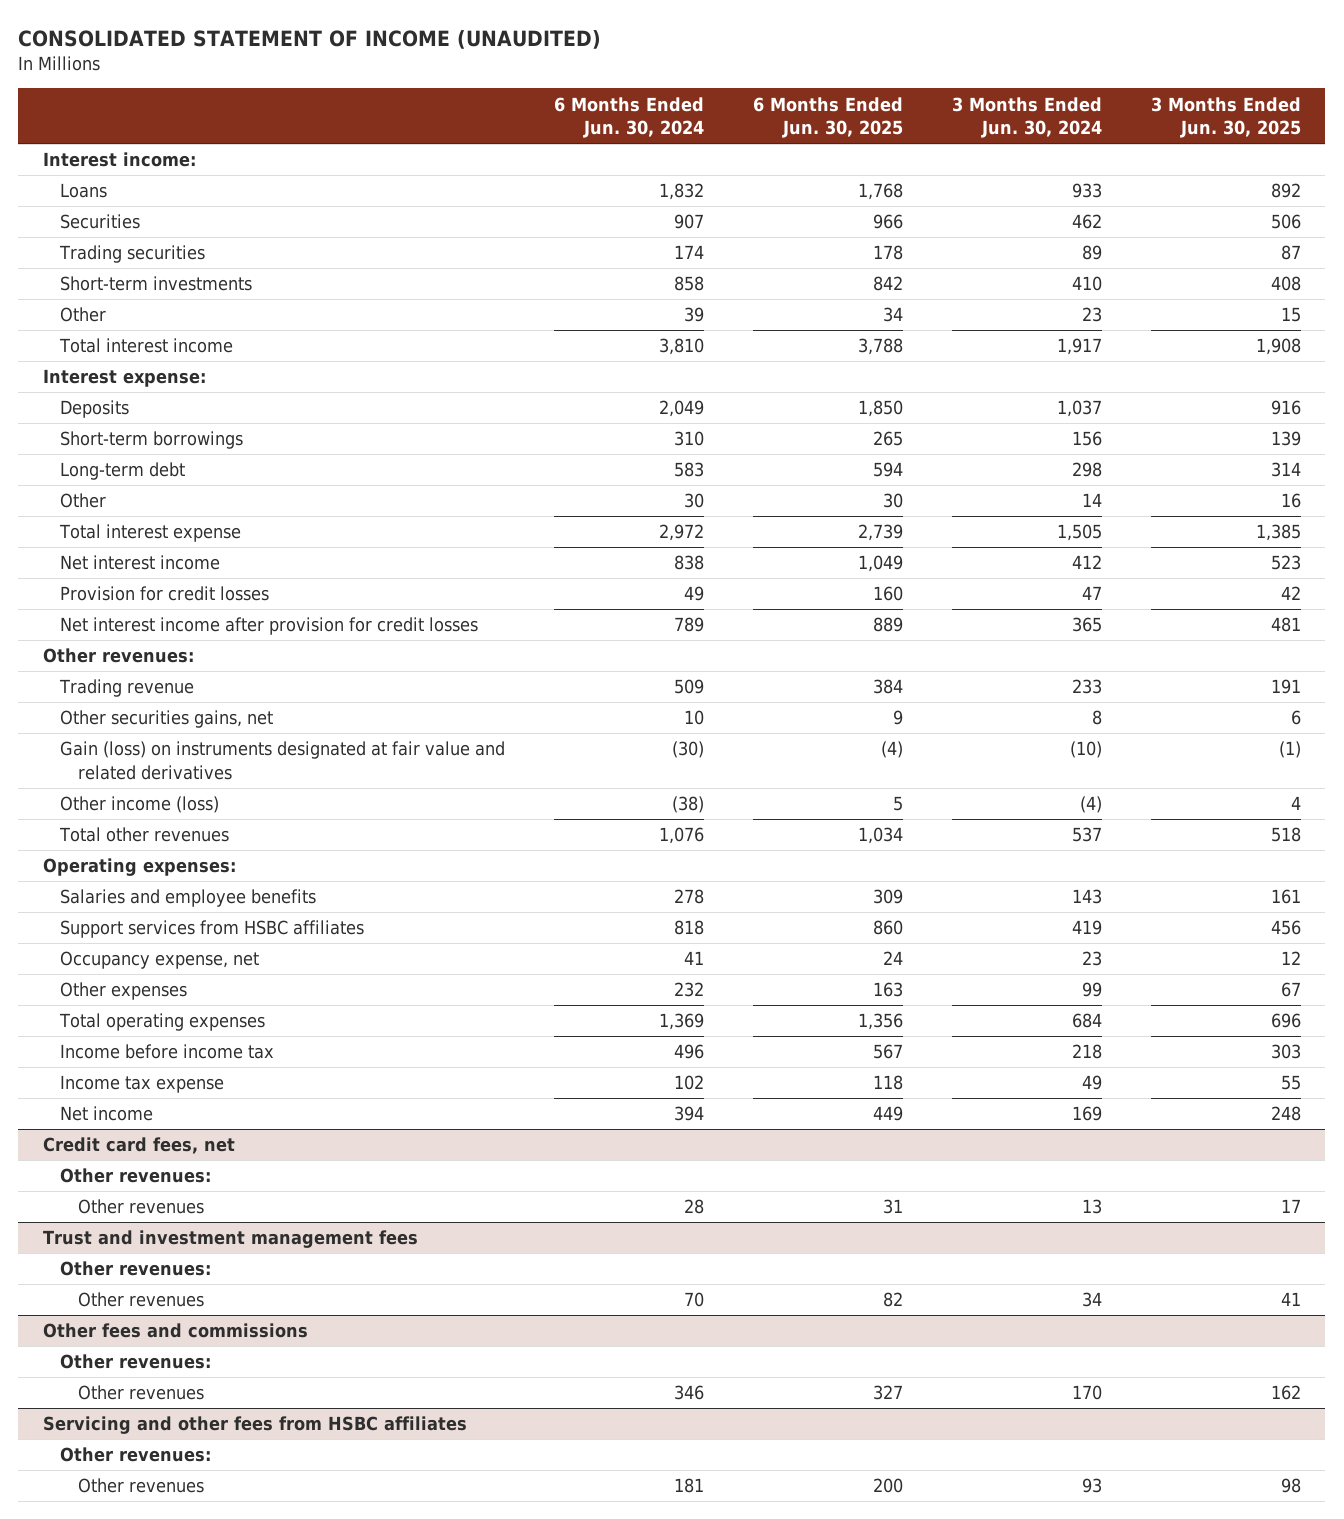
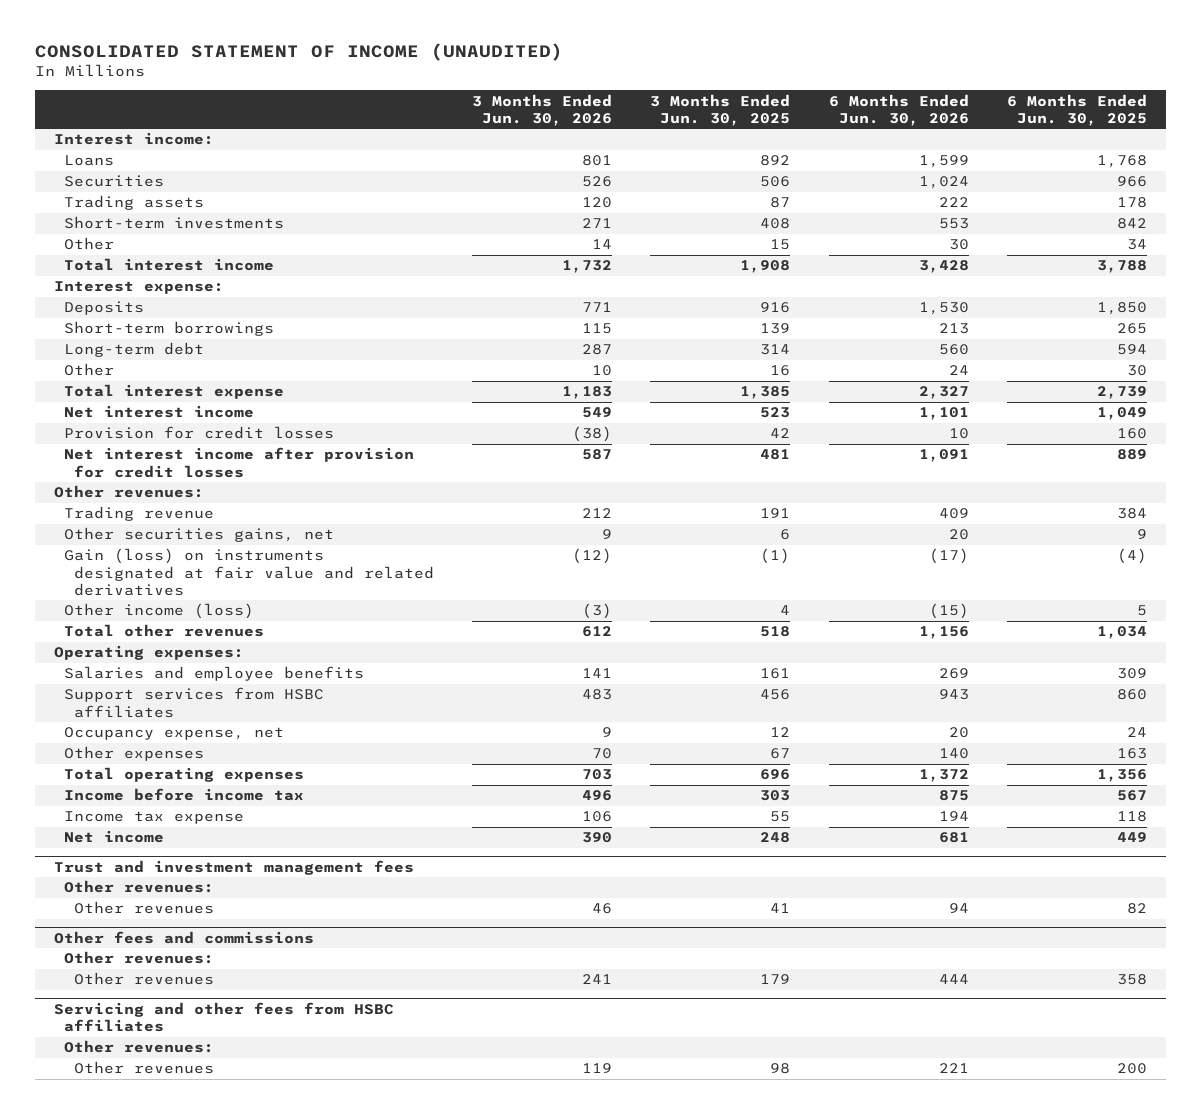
- | 6 Months Ended Jun. 30, 2024 | 6 Months Ended Jun. 30, 2025 | 3 Months Ended Jun. 30, 2024 | 3 Months Ended Jun. 30, 2025
+ | 3 Months Ended Jun. 30, 2026 | 3 Months Ended Jun. 30, 2025 | 6 Months Ended Jun. 30, 2026 | 6 Months Ended Jun. 30, 2025
- Trading securities | 174 | 178 | 89 | 87
+ Trading assets | 120 | 87 | 222 | 178
- Credit card fees, net
- Other revenues:
- Other revenues | 28 | 31 | 13 | 17
@ Other fees and commissions
- Other revenues | 346 | 327 | 170 | 162
+ Other revenues | 241 | 179 | 444 | 358

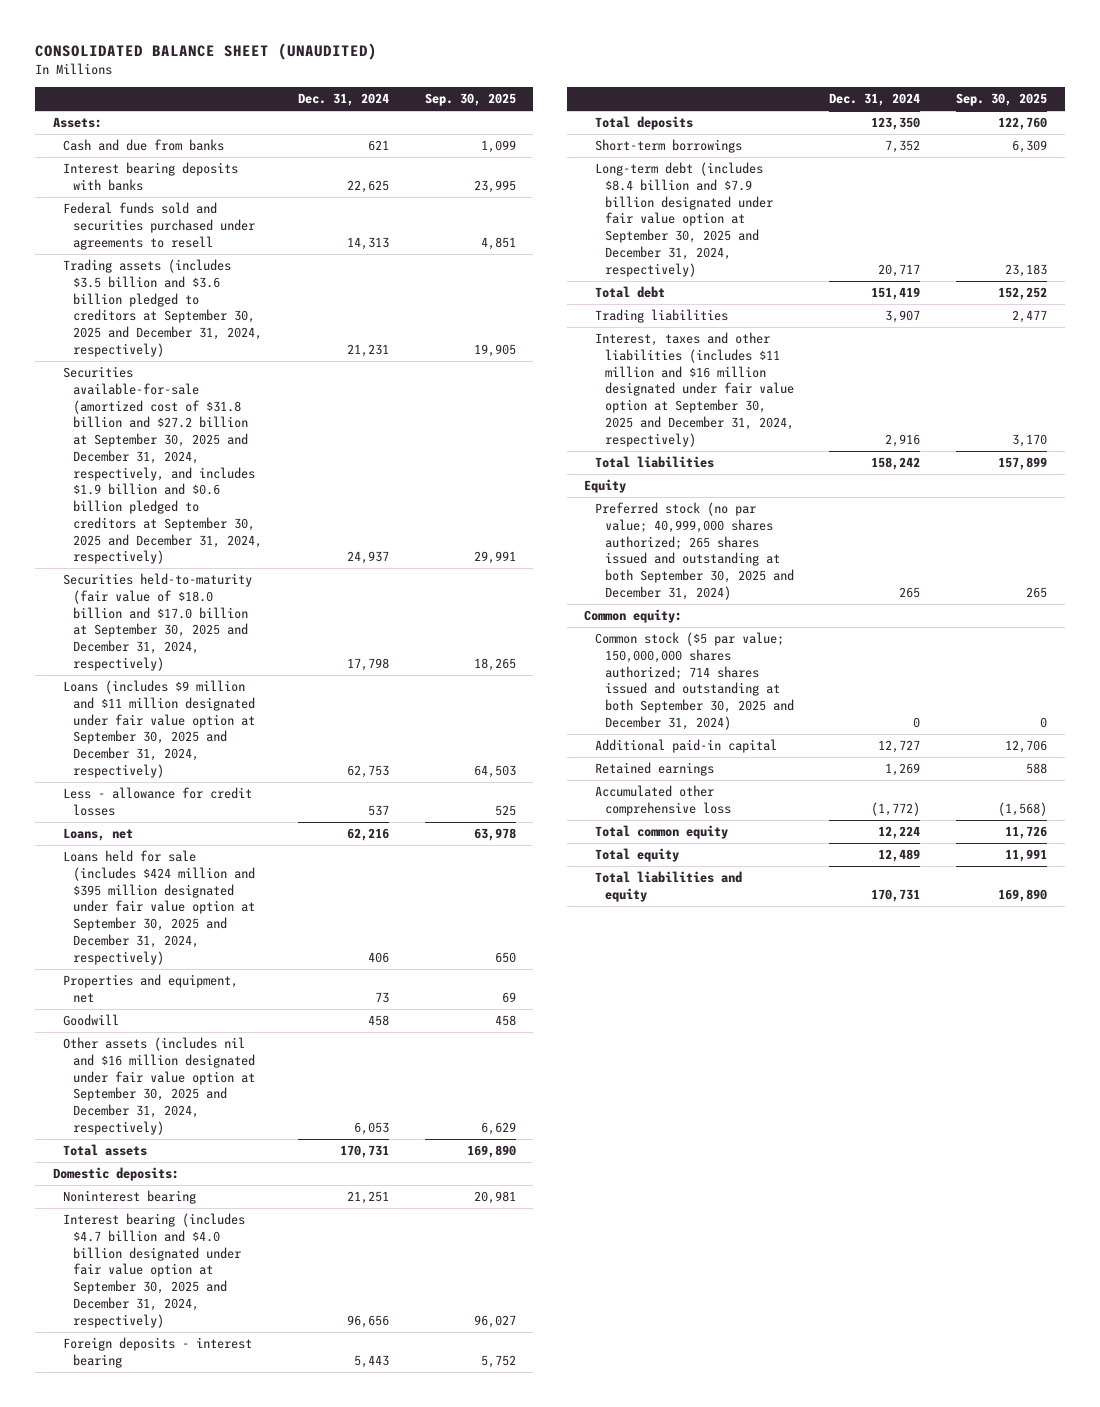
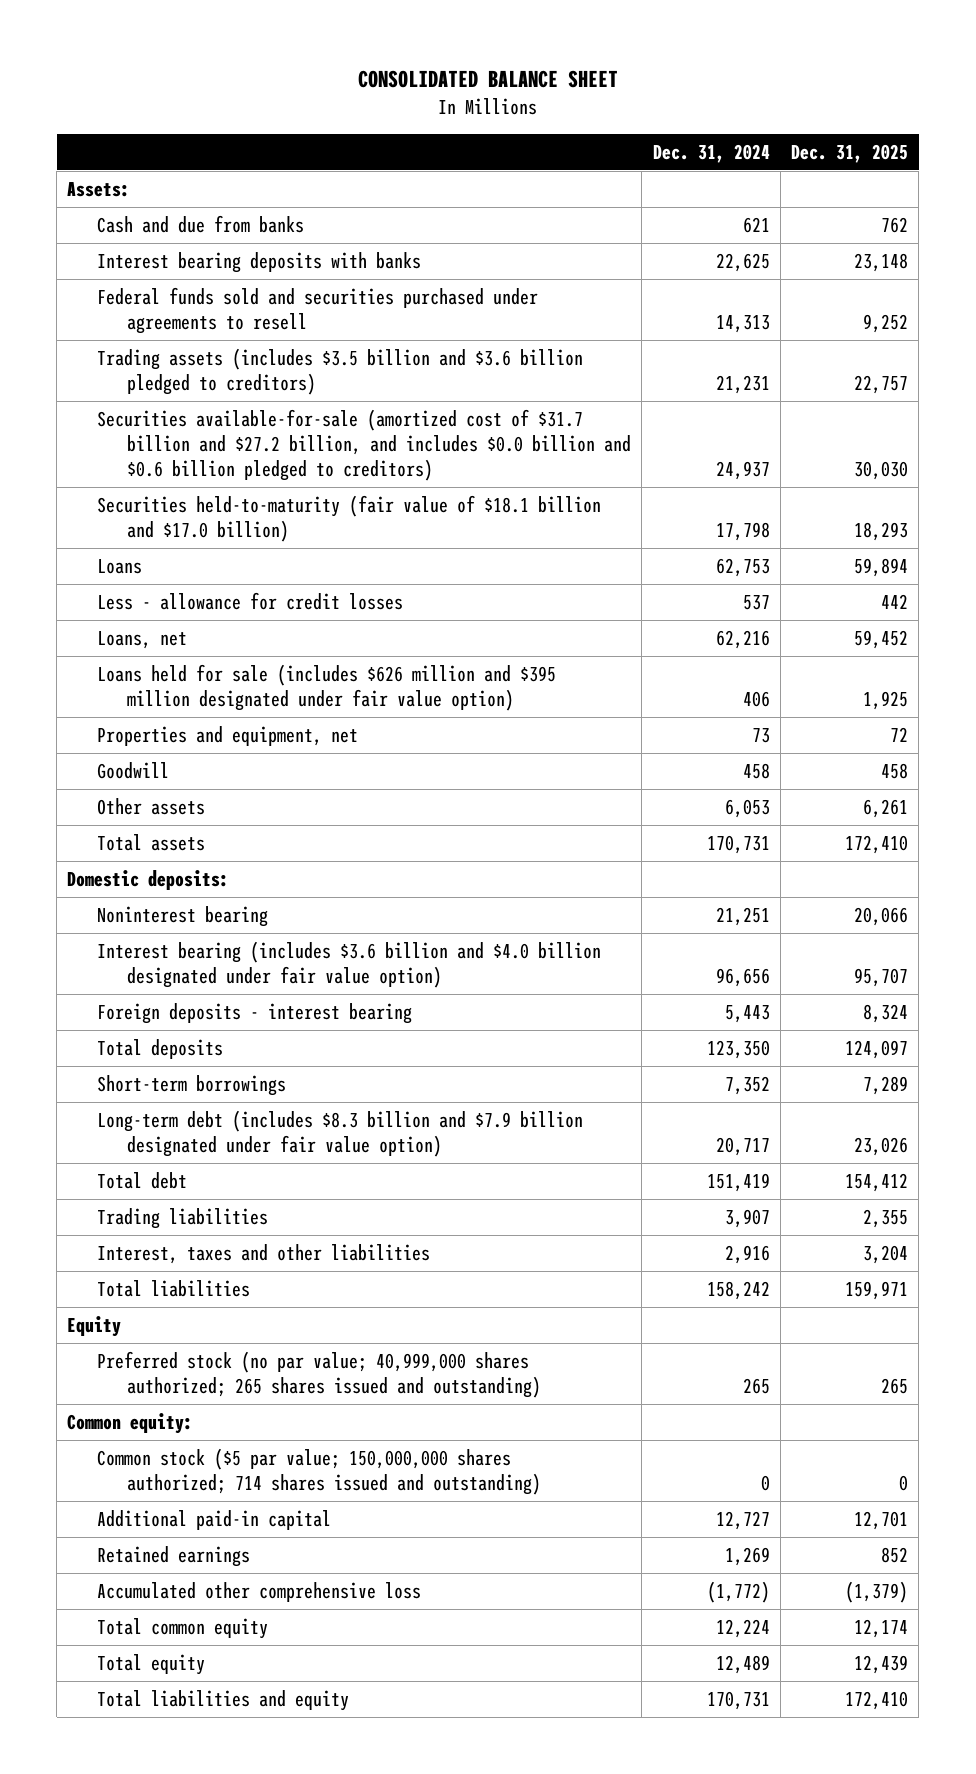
- CONSOLIDATED BALANCE SHEET (UNAUDITED)
+ CONSOLIDATED BALANCE SHEET
- | Dec. 31, 2024 | Sep. 30, 2025
+ | Dec. 31, 2024 | Dec. 31, 2025
- Trading assets (includes $3.5 billion and $3.6 billion pledged to creditors at September 30, 2025 and December 31, 2024, respectively) | 21,231 | 19,905
- Securities available-for-sale (amortized cost of $31.8 billion and $27.2 billion at September 30, 2025 and December 31, 2024, respectively, and includes $1.9 billion and $0.6 billion pledged to creditors at September 30, 2025 and December 31, 2024, respectively) | 24,937 | 29,991
- Securities held-to-maturity (fair value of $18.0 billion and $17.0 billion at September 30, 2025 and December 31, 2024, respectively) | 17,798 | 18,265
- Loans (includes $9 million and $11 million designated under fair value option at September 30, 2025 and December 31, 2024, respectively) | 62,753 | 64,503
+ Trading assets (includes $3.5 billion and $3.6 billion pledged to creditors) | 21,231 | 22,757
+ Securities available-for-sale (amortized cost of $31.7 billion and $27.2 billion, and includes $0.0 billion and $0.6 billion pledged to creditors) | 24,937 | 30,030
+ Securities held-to-maturity (fair value of $18.1 billion and $17.0 billion) | 17,798 | 18,293
+ Loans | 62,753 | 59,894
- Loans held for sale (includes $424 million and $395 million designated under fair value option at September 30, 2025 and December 31, 2024, respectively) | 406 | 650
+ Loans held for sale (includes $626 million and $395 million designated under fair value option) | 406 | 1,925
- Other assets (includes nil and $16 million designated under fair value option at September 30, 2025 and December 31, 2024, respectively) | 6,053 | 6,629
+ Other assets | 6,053 | 6,261
- Interest bearing (includes $4.7 billion and $4.0 billion designated under fair value option at September 30, 2025 and December 31, 2024, respectively) | 96,656 | 96,027
+ Interest bearing (includes $3.6 billion and $4.0 billion designated under fair value option) | 96,656 | 95,707
- Long-term debt (includes $8.4 billion and $7.9 billion designated under fair value option at September 30, 2025 and December 31, 2024, respectively) | 20,717 | 23,183
+ Long-term debt (includes $8.3 billion and $7.9 billion designated under fair value option) | 20,717 | 23,026
- Interest, taxes and other liabilities (includes $11 million and $16 million designated under fair value option at September 30, 2025 and December 31, 2024, respectively) | 2,916 | 3,170
+ Interest, taxes and other liabilities | 2,916 | 3,204
- Preferred stock (no par value; 40,999,000 shares authorized; 265 shares issued and outstanding at both September 30, 2025 and December 31, 2024) | 265 | 265
+ Preferred stock (no par value; 40,999,000 shares authorized; 265 shares issued and outstanding) | 265 | 265
- Common stock ($5 par value; 150,000,000 shares authorized; 714 shares issued and outstanding at both September 30, 2025 and December 31, 2024) | 0 | 0
+ Common stock ($5 par value; 150,000,000 shares authorized; 714 shares issued and outstanding) | 0 | 0

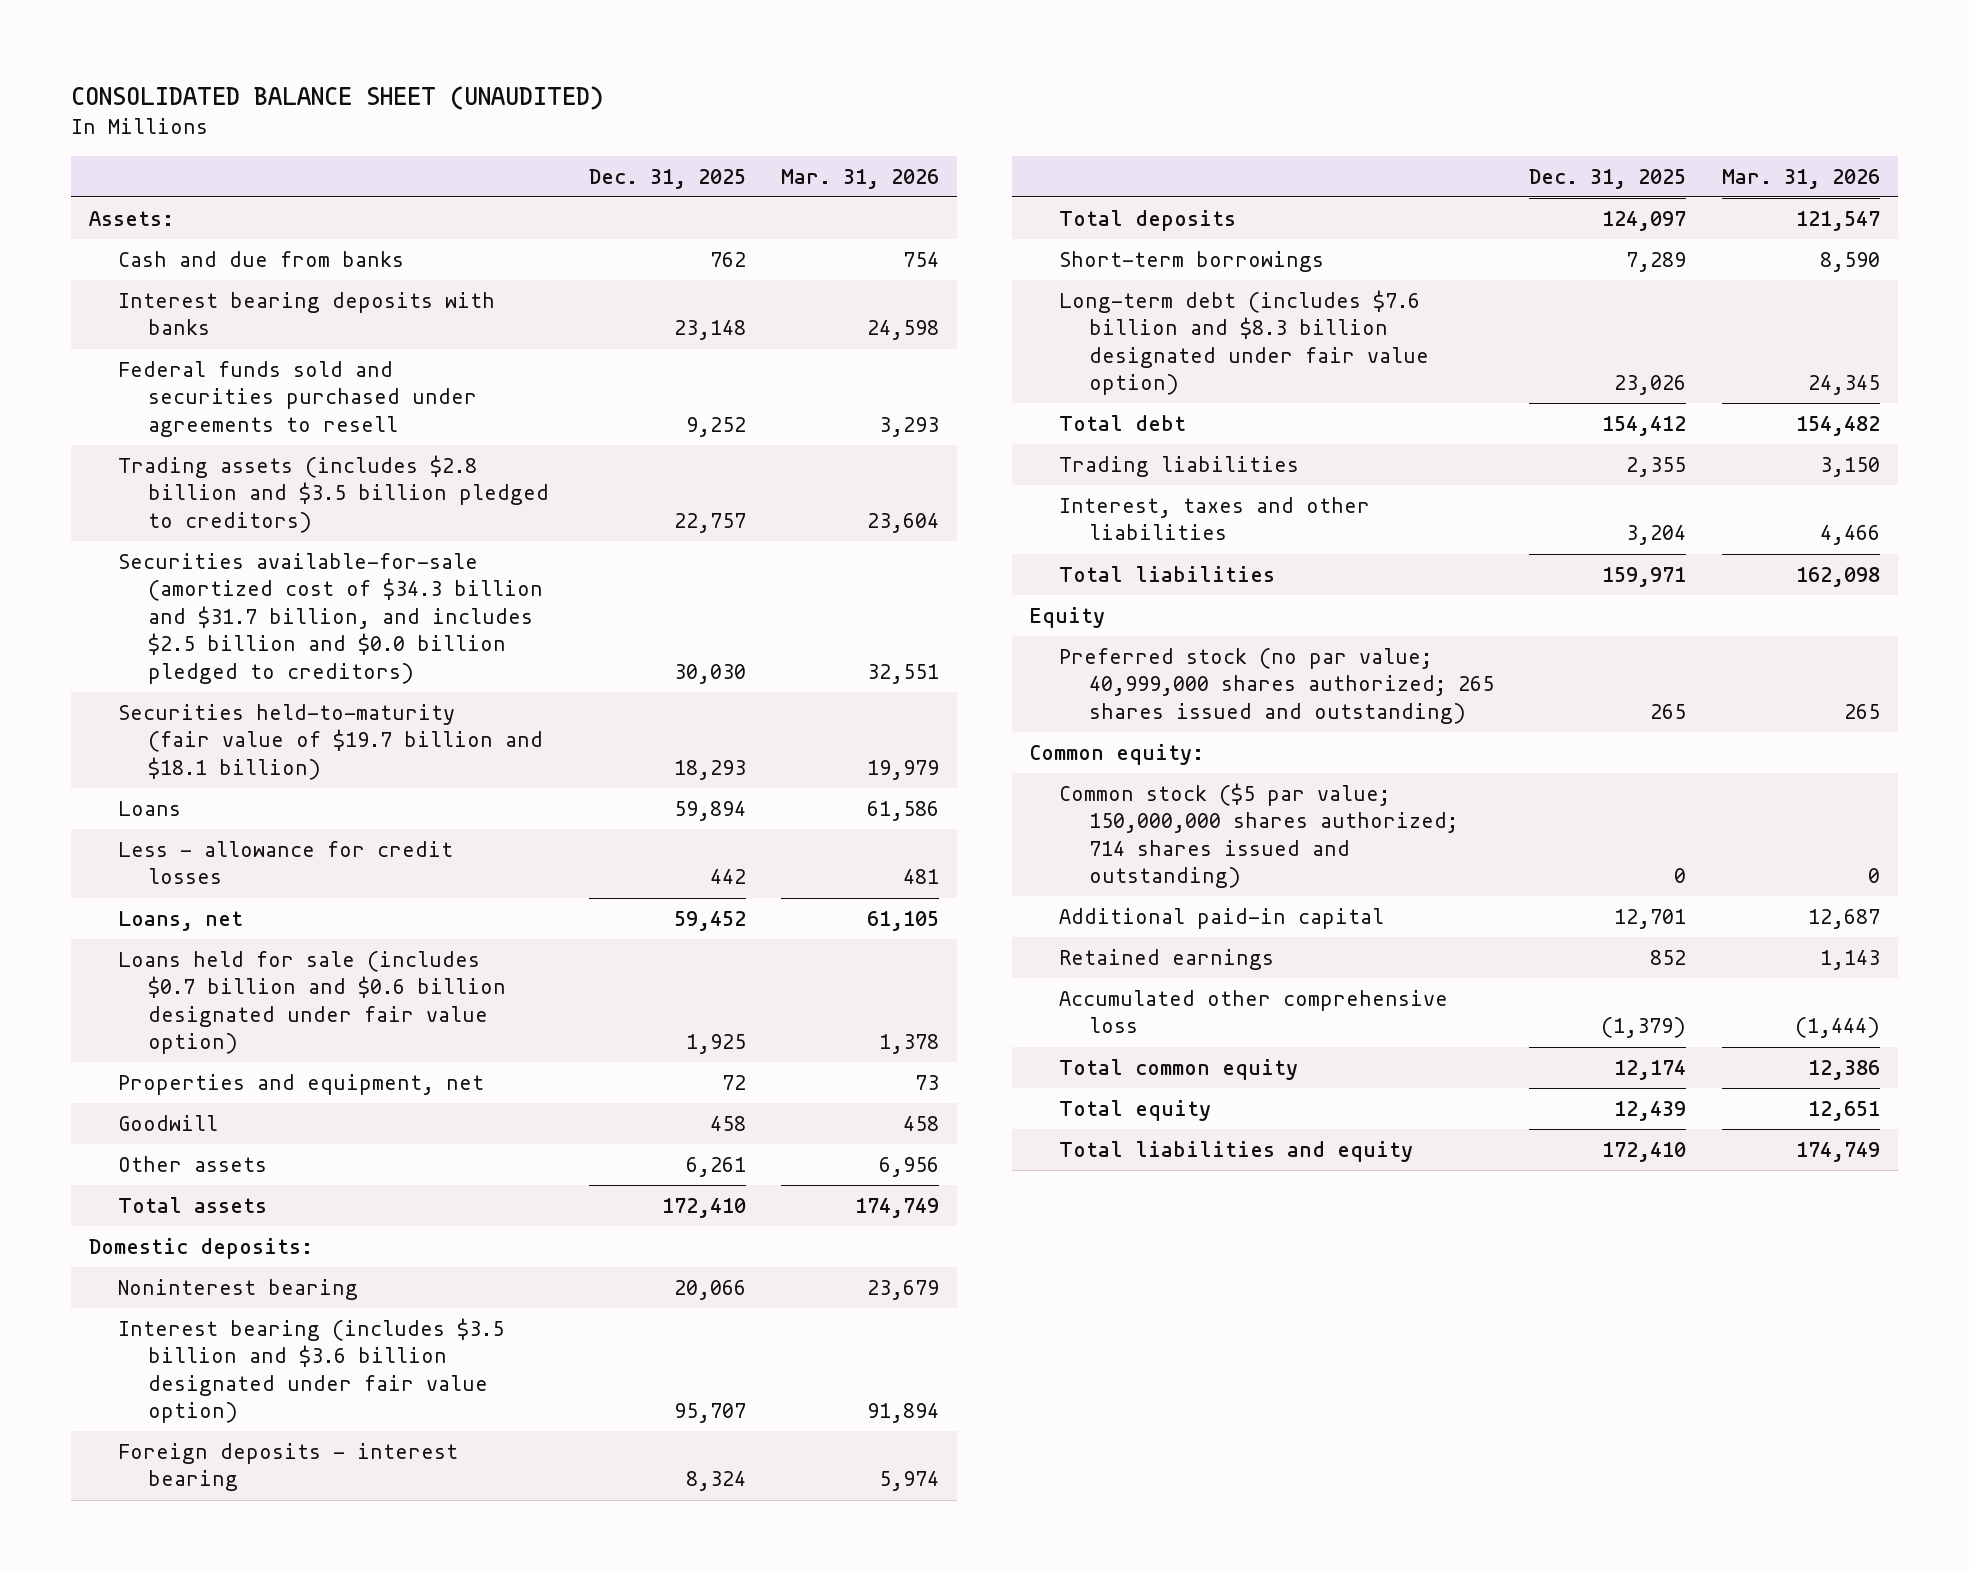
- CONSOLIDATED BALANCE SHEET
+ CONSOLIDATED BALANCE SHEET (UNAUDITED)
- | Dec. 31, 2024 | Dec. 31, 2025
+ | Dec. 31, 2025 | Mar. 31, 2026
- Trading assets (includes $3.5 billion and $3.6 billion pledged to creditors) | 21,231 | 22,757
- Securities available-for-sale (amortized cost of $31.7 billion and $27.2 billion, and includes $0.0 billion and $0.6 billion pledged to creditors) | 24,937 | 30,030
- Securities held-to-maturity (fair value of $18.1 billion and $17.0 billion) | 17,798 | 18,293
+ Trading assets (includes $2.8 billion and $3.5 billion pledged to creditors) | 22,757 | 23,604
+ Securities available-for-sale (amortized cost of $34.3 billion and $31.7 billion, and includes $2.5 billion and $0.0 billion pledged to creditors) | 30,030 | 32,551
+ Securities held-to-maturity (fair value of $19.7 billion and $18.1 billion) | 18,293 | 19,979
- Loans held for sale (includes $626 million and $395 million designated under fair value option) | 406 | 1,925
+ Loans held for sale (includes $0.7 billion and $0.6 billion designated under fair value option) | 1,925 | 1,378
- Interest bearing (includes $3.6 billion and $4.0 billion designated under fair value option) | 96,656 | 95,707
+ Interest bearing (includes $3.5 billion and $3.6 billion designated under fair value option) | 95,707 | 91,894
- Long-term debt (includes $8.3 billion and $7.9 billion designated under fair value option) | 20,717 | 23,026
+ Long-term debt (includes $7.6 billion and $8.3 billion designated under fair value option) | 23,026 | 24,345

